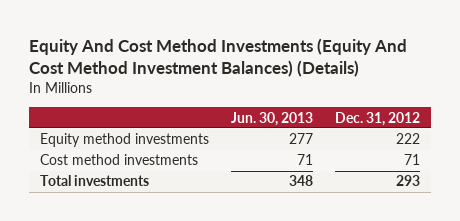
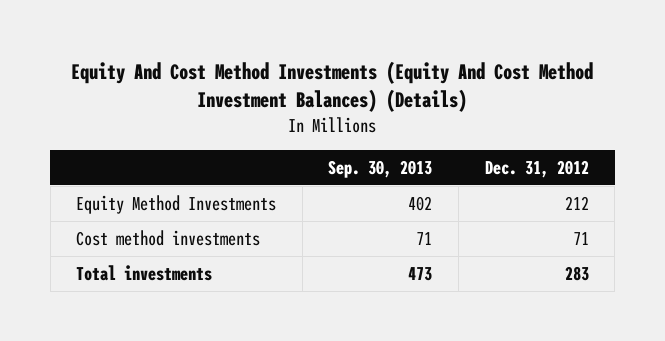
- | Jun. 30, 2013 | Dec. 31, 2012
+ | Sep. 30, 2013 | Dec. 31, 2012
- Equity method investments | 277 | 222
+ Equity Method Investments | 402 | 212
- Total investments | 348 | 293
+ Total investments | 473 | 283

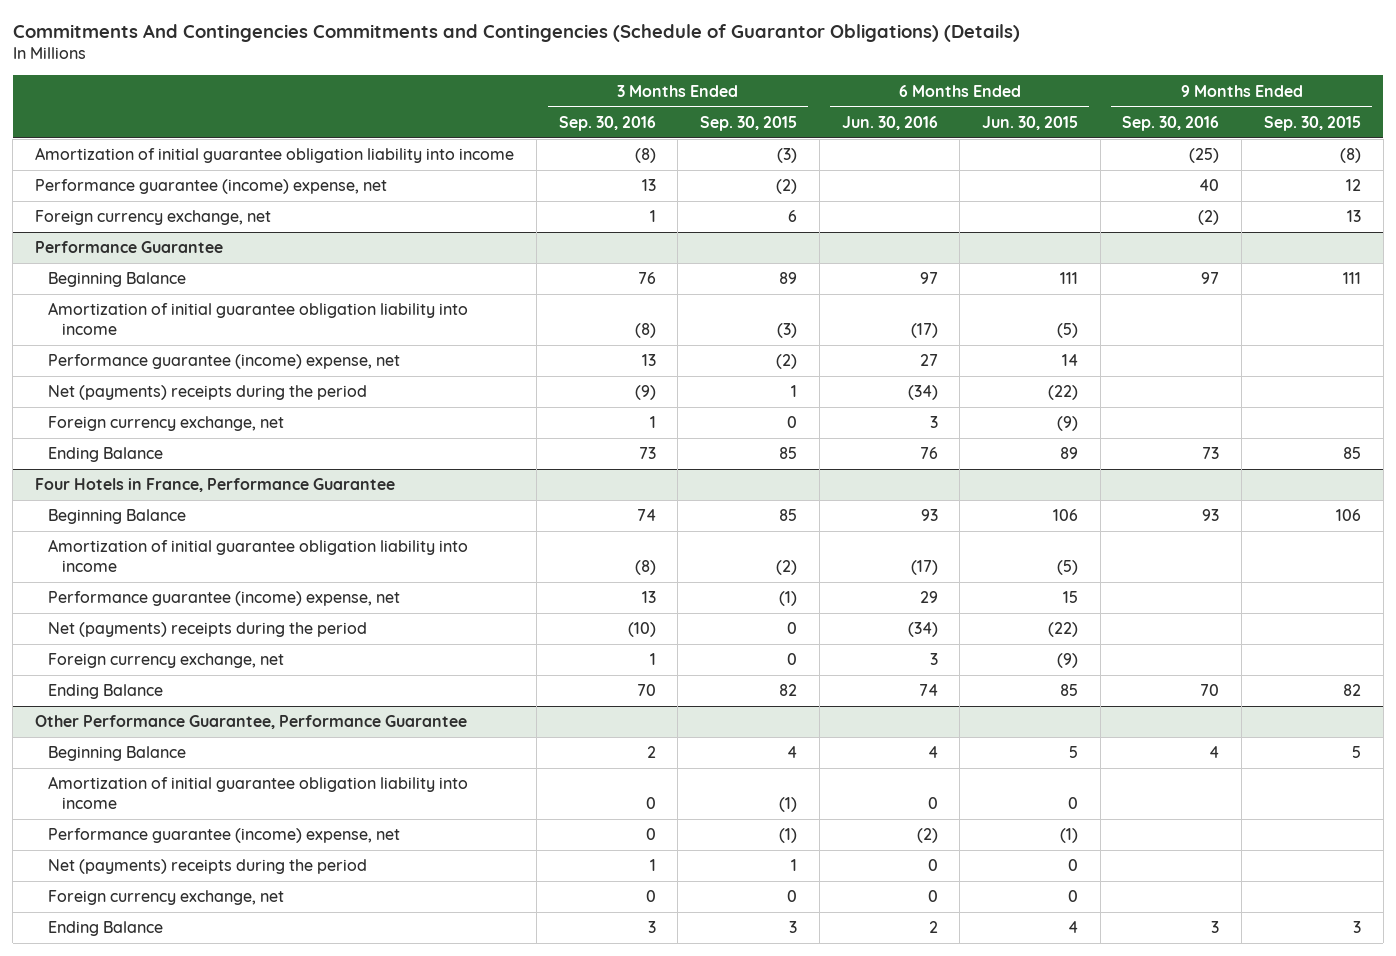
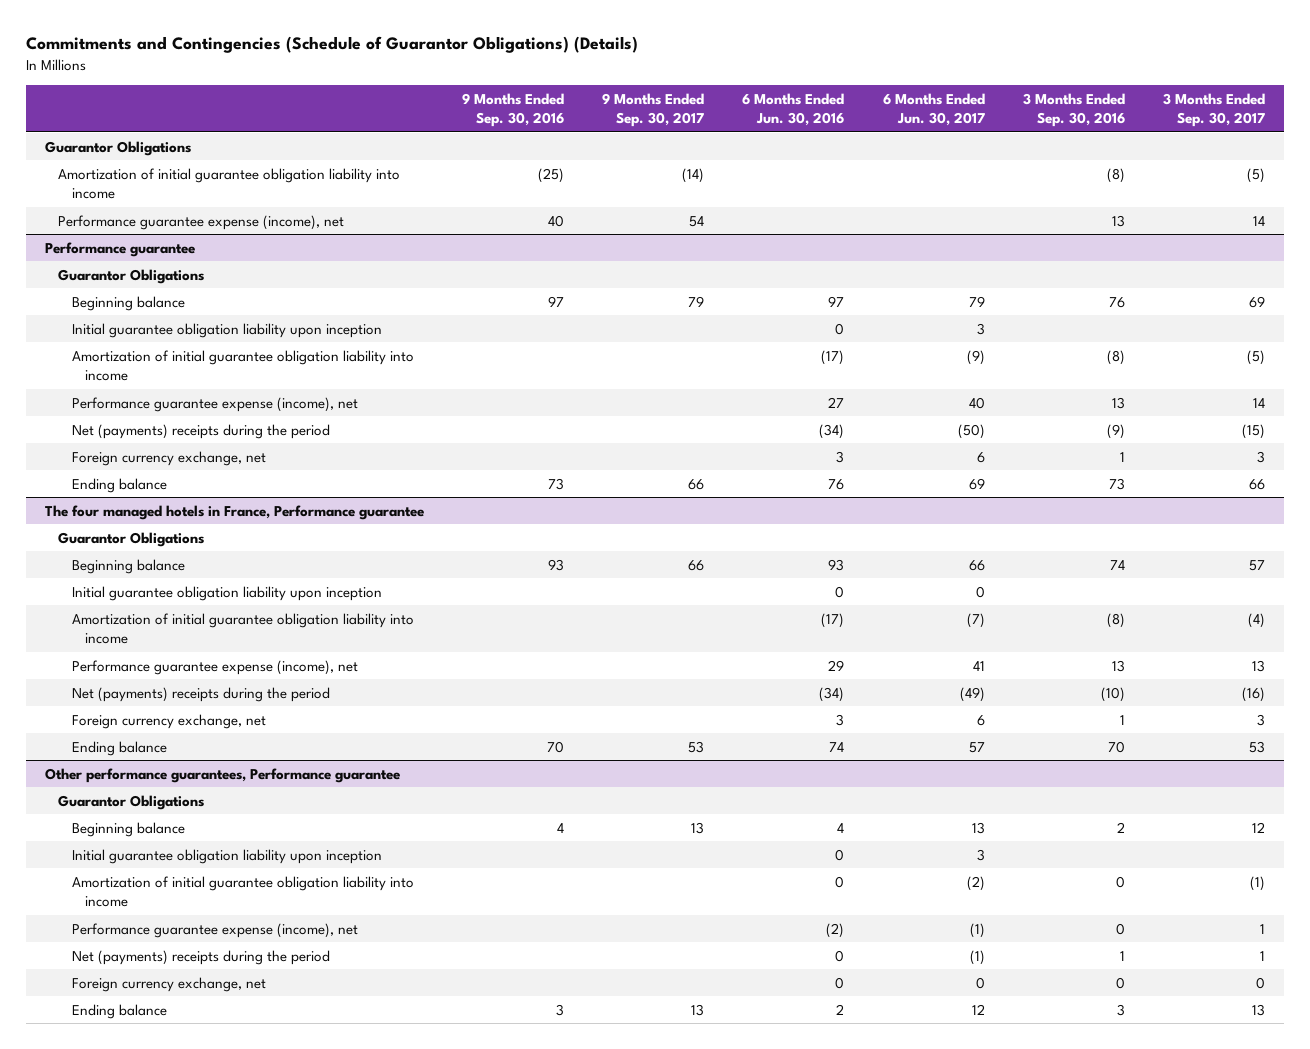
- Commitments And Contingencies Commitments and Contingencies (Schedule of Guarantor Obligations) (Details)
+ Commitments and Contingencies (Schedule of Guarantor Obligations) (Details)
- | 3 Months Ended Sep. 30, 2016 | 3 Months Ended Sep. 30, 2015 | 6 Months Ended Jun. 30, 2016 | 6 Months Ended Jun. 30, 2015 | 9 Months Ended Sep. 30, 2016 | 9 Months Ended Sep. 30, 2015
+ | 9 Months Ended Sep. 30, 2016 | 9 Months Ended Sep. 30, 2017 | 6 Months Ended Jun. 30, 2016 | 6 Months Ended Jun. 30, 2017 | 3 Months Ended Sep. 30, 2016 | 3 Months Ended Sep. 30, 2017
+ Guarantor Obligations
- Performance guarantee (income) expense, net | 13 | (2) | | | 40 | 12
- Foreign currency exchange, net | 1 | 6 | | | (2) | 13
- Performance Guarantee
- Beginning Balance | 76 | 89 | 97 | 111 | 97 | 111
+ Performance guarantee expense (income), net | 40 | 54 | | | 13 | 14
+ Performance guarantee
+ Guarantor Obligations
+ Beginning balance | 97 | 79 | 97 | 79 | 76 | 69
+ Initial guarantee obligation liability upon inception | | | 0 | 3 | |
- Performance guarantee (income) expense, net | 13 | (2) | 27 | 14 | |
+ Performance guarantee expense (income), net | | | 27 | 40 | 13 | 14
- Ending Balance | 73 | 85 | 76 | 89 | 73 | 85
- Four Hotels in France, Performance Guarantee
- Beginning Balance | 74 | 85 | 93 | 106 | 93 | 106
+ Ending balance | 73 | 66 | 76 | 69 | 73 | 66
+ The four managed hotels in France, Performance guarantee
+ Guarantor Obligations
+ Beginning balance | 93 | 66 | 93 | 66 | 74 | 57
+ Initial guarantee obligation liability upon inception | | | 0 | 0 | |
- Performance guarantee (income) expense, net | 13 | (1) | 29 | 15 | |
+ Performance guarantee expense (income), net | | | 29 | 41 | 13 | 13
- Ending Balance | 70 | 82 | 74 | 85 | 70 | 82
- Other Performance Guarantee, Performance Guarantee
- Beginning Balance | 2 | 4 | 4 | 5 | 4 | 5
+ Ending balance | 70 | 53 | 74 | 57 | 70 | 53
+ Other performance guarantees, Performance guarantee
+ Guarantor Obligations
+ Beginning balance | 4 | 13 | 4 | 13 | 2 | 12
+ Initial guarantee obligation liability upon inception | | | 0 | 3 | |
- Performance guarantee (income) expense, net | 0 | (1) | (2) | (1) | |
+ Performance guarantee expense (income), net | | | (2) | (1) | 0 | 1
- Ending Balance | 3 | 3 | 2 | 4 | 3 | 3
+ Ending balance | 3 | 13 | 2 | 12 | 3 | 13

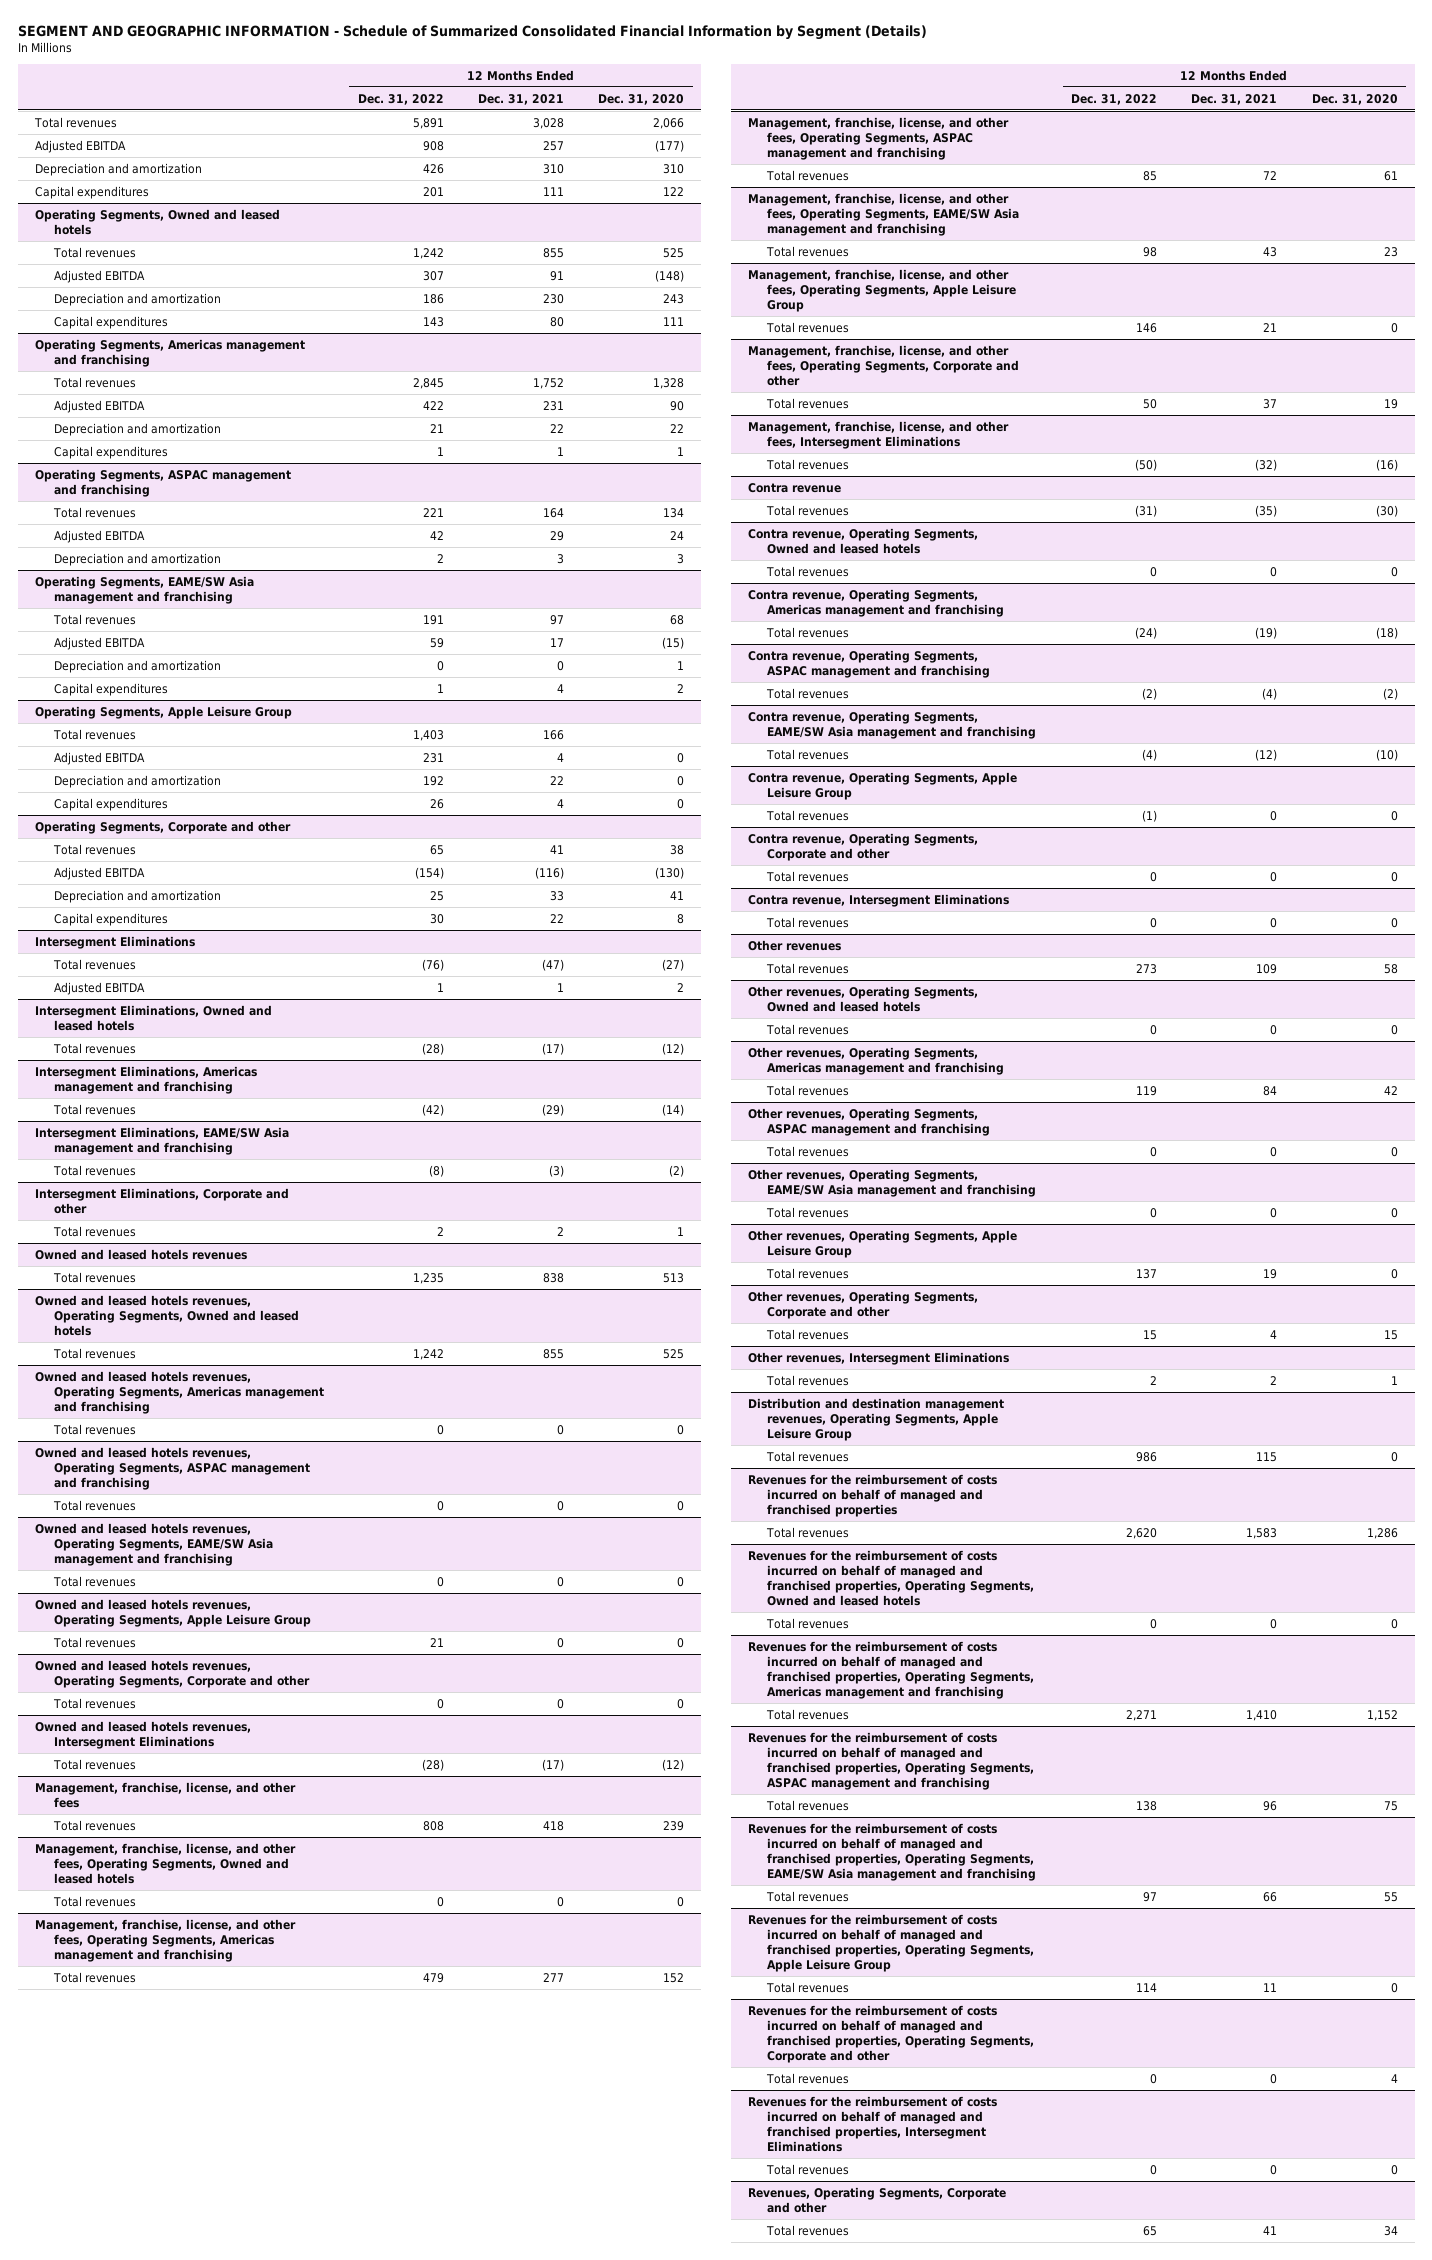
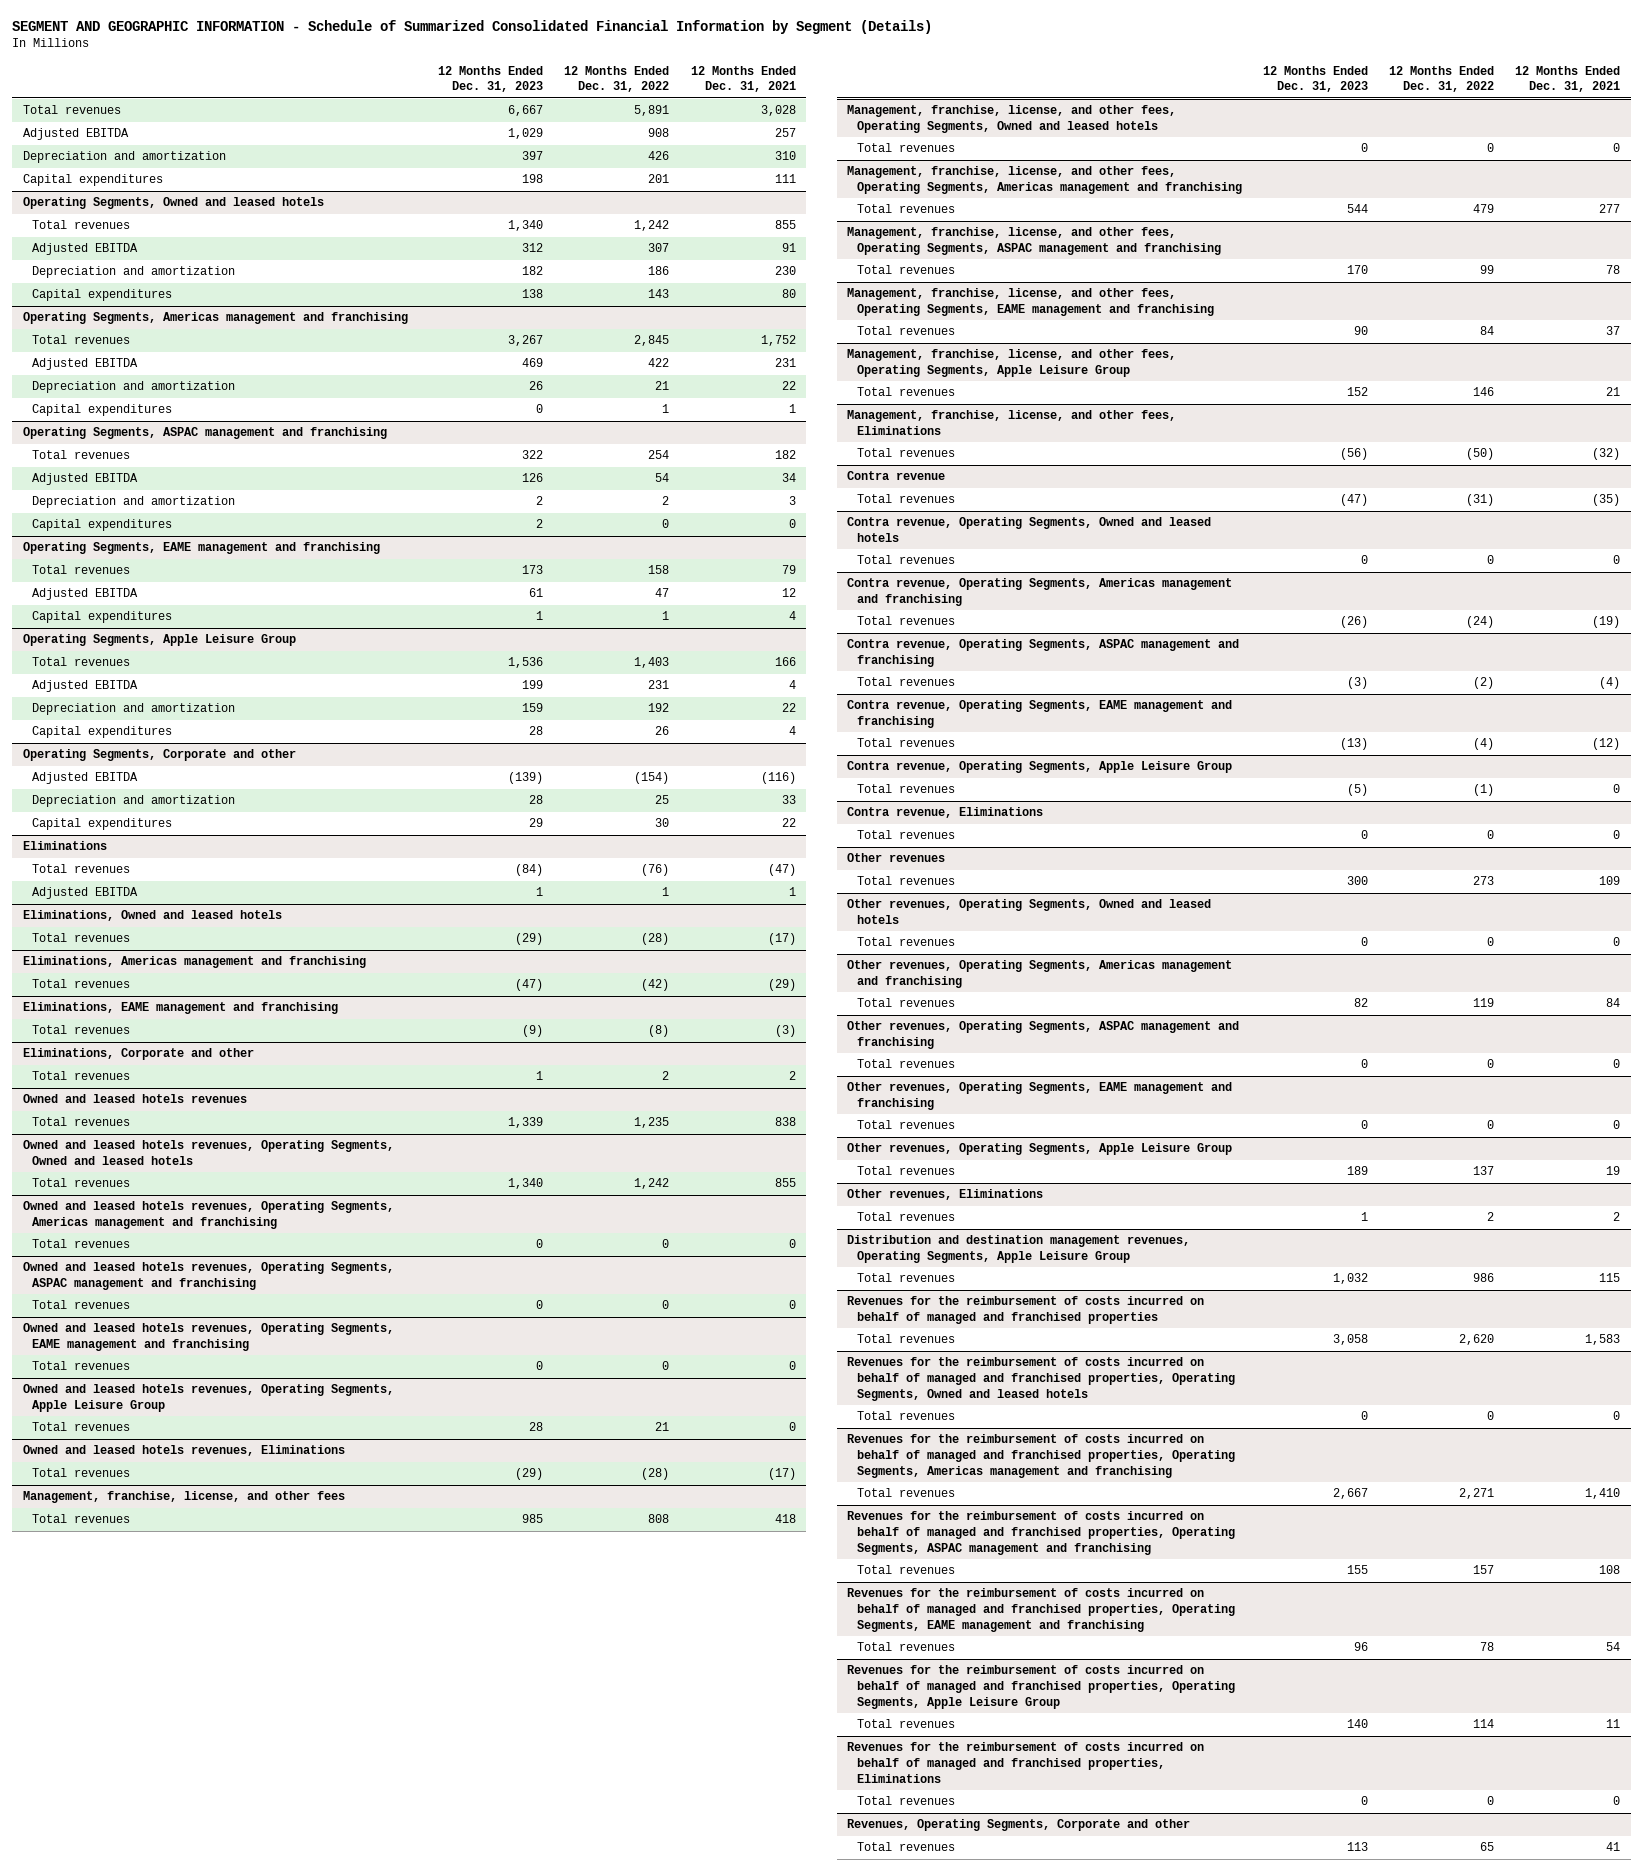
- | 12 Months Ended Dec. 31, 2022 | 12 Months Ended Dec. 31, 2021 | 12 Months Ended Dec. 31, 2020
+ | 12 Months Ended Dec. 31, 2023 | 12 Months Ended Dec. 31, 2022 | 12 Months Ended Dec. 31, 2021
@ Operating Segments, ASPAC management and franchising
- Total revenues | 221 | 164 | 134
- Adjusted EBITDA | 42 | 29 | 24
+ Total revenues | 322 | 254 | 182
+ Adjusted EBITDA | 126 | 54 | 34
- Operating Segments, EAME/SW Asia management and franchising
- Total revenues | 191 | 97 | 68
- Adjusted EBITDA | 59 | 17 | (15)
- Depreciation and amortization | 0 | 0 | 1
@ Operating Segments, ASPAC management and franchising
+ Capital expenditures | 2 | 0 | 0
+ Operating Segments, EAME management and franchising
+ Total revenues | 173 | 158 | 79
+ Adjusted EBITDA | 61 | 47 | 12
@ Operating Segments, Corporate and other
- Total revenues | 65 | 41 | 38
- Intersegment Eliminations
+ Eliminations
- Intersegment Eliminations, Owned and leased hotels
+ Eliminations, Owned and leased hotels
- Intersegment Eliminations, Americas management and franchising
+ Eliminations, Americas management and franchising
- Intersegment Eliminations, EAME/SW Asia management and franchising
+ Eliminations, EAME management and franchising
- Intersegment Eliminations, Corporate and other
+ Eliminations, Corporate and other
- Owned and leased hotels revenues, Operating Segments, EAME/SW Asia management and franchising
+ Owned and leased hotels revenues, Operating Segments, EAME management and franchising
- Owned and leased hotels revenues, Operating Segments, Corporate and other
- Total revenues | 0 | 0 | 0
- Owned and leased hotels revenues, Intersegment Eliminations
+ Owned and leased hotels revenues, Eliminations
@ Management, franchise, license, and other fees, Operating Segments, ASPAC management and franchising
- Total revenues | 85 | 72 | 61
- Management, franchise, license, and other fees, Operating Segments, EAME/SW Asia management and franchising
- Total revenues | 98 | 43 | 23
@ Management, franchise, license, and other fees, Operating Segments, ASPAC management and franchising
+ Total revenues | 170 | 99 | 78
+ Management, franchise, license, and other fees, Operating Segments, EAME management and franchising
+ Total revenues | 90 | 84 | 37
- Management, franchise, license, and other fees, Operating Segments, Corporate and other
- Total revenues | 50 | 37 | 19
- Management, franchise, license, and other fees, Intersegment Eliminations
+ Management, franchise, license, and other fees, Eliminations
- Contra revenue, Operating Segments, EAME/SW Asia management and franchising
+ Contra revenue, Operating Segments, EAME management and franchising
- Contra revenue, Operating Segments, Corporate and other
- Total revenues | 0 | 0 | 0
- Contra revenue, Intersegment Eliminations
+ Contra revenue, Eliminations
- Other revenues, Operating Segments, EAME/SW Asia management and franchising
+ Other revenues, Operating Segments, EAME management and franchising
- Other revenues, Operating Segments, Corporate and other
- Total revenues | 15 | 4 | 15
- Other revenues, Intersegment Eliminations
+ Other revenues, Eliminations
@ Revenues for the reimbursement of costs incurred on behalf of managed and franchised properties, Operating Segments, ASPAC management and franchising
- Total revenues | 138 | 96 | 75
- Revenues for the reimbursement of costs incurred on behalf of managed and franchised properties, Operating Segments, EAME/SW Asia management and franchising
- Total revenues | 97 | 66 | 55
@ Revenues for the reimbursement of costs incurred on behalf of managed and franchised properties, Operating Segments, ASPAC management and franchising
+ Total revenues | 155 | 157 | 108
+ Revenues for the reimbursement of costs incurred on behalf of managed and franchised properties, Operating Segments, EAME management and franchising
+ Total revenues | 96 | 78 | 54
- Revenues for the reimbursement of costs incurred on behalf of managed and franchised properties, Operating Segments, Corporate and other
- Total revenues | 0 | 0 | 4
- Revenues for the reimbursement of costs incurred on behalf of managed and franchised properties, Intersegment Eliminations
+ Revenues for the reimbursement of costs incurred on behalf of managed and franchised properties, Eliminations

